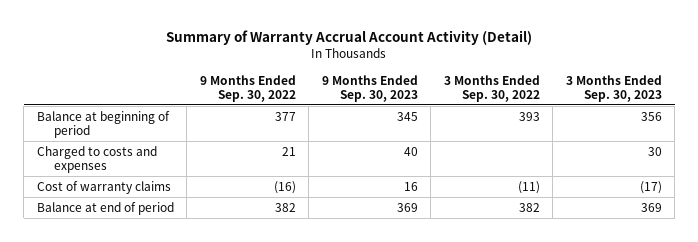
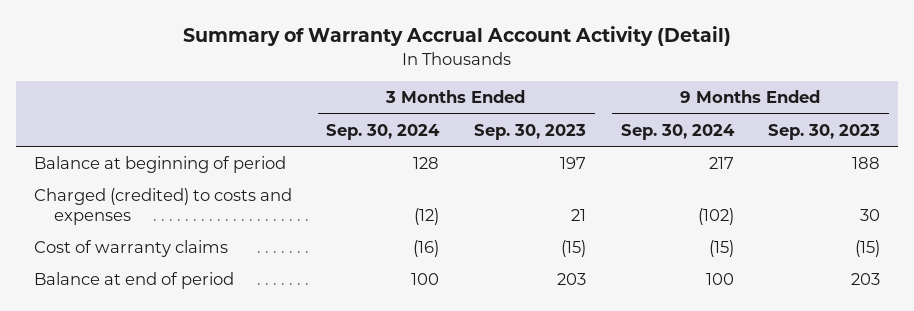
- | 9 Months Ended Sep. 30, 2022 | 9 Months Ended Sep. 30, 2023 | 3 Months Ended Sep. 30, 2022 | 3 Months Ended Sep. 30, 2023
+ | 3 Months Ended Sep. 30, 2024 | 3 Months Ended Sep. 30, 2023 | 9 Months Ended Sep. 30, 2024 | 9 Months Ended Sep. 30, 2023
- Balance at beginning of period | 377 | 345 | 393 | 356
- Charged to costs and expenses | 21 | 40 | | 30
- Cost of warranty claims | (16) | 16 | (11) | (17)
- Balance at end of period | 382 | 369 | 382 | 369
+ Balance at beginning of period | 128 | 197 | 217 | 188
+ Charged (credited) to costs and expenses | (12) | 21 | (102) | 30
+ Cost of warranty claims | (16) | (15) | (15) | (15)
+ Balance at end of period | 100 | 203 | 100 | 203

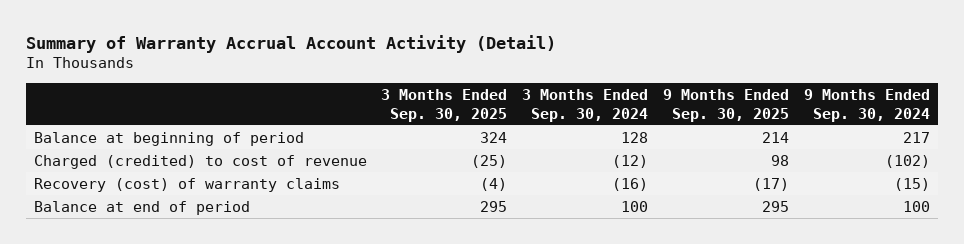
- | 3 Months Ended Sep. 30, 2024 | 3 Months Ended Sep. 30, 2023 | 9 Months Ended Sep. 30, 2024 | 9 Months Ended Sep. 30, 2023
+ | 3 Months Ended Sep. 30, 2025 | 3 Months Ended Sep. 30, 2024 | 9 Months Ended Sep. 30, 2025 | 9 Months Ended Sep. 30, 2024
- Charged (credited) to costs and expenses | (12) | 21 | (102) | 30
- Cost of warranty claims | (16) | (15) | (15) | (15)
+ Charged (credited) to cost of revenue | (25) | (12) | 98 | (102)
+ Recovery (cost) of warranty claims | (4) | (16) | (17) | (15)

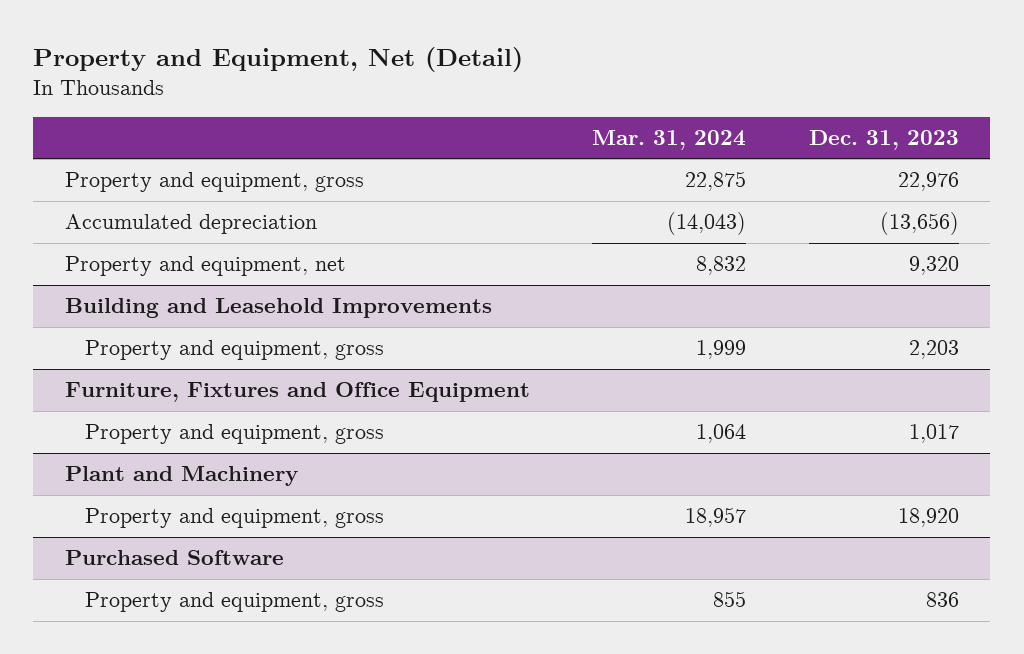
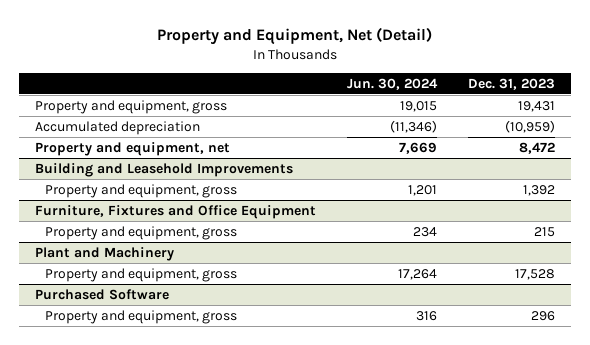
- | Mar. 31, 2024 | Dec. 31, 2023
+ | Jun. 30, 2024 | Dec. 31, 2023
- Property and equipment, gross | 22,875 | 22,976
- Accumulated depreciation | (14,043) | (13,656)
- Property and equipment, net | 8,832 | 9,320
+ Property and equipment, gross | 19,015 | 19,431
+ Accumulated depreciation | (11,346) | (10,959)
+ Property and equipment, net | 7,669 | 8,472
@ Building and Leasehold Improvements
- Property and equipment, gross | 1,999 | 2,203
+ Property and equipment, gross | 1,201 | 1,392
@ Furniture, Fixtures and Office Equipment
- Property and equipment, gross | 1,064 | 1,017
+ Property and equipment, gross | 234 | 215
@ Plant and Machinery
- Property and equipment, gross | 18,957 | 18,920
+ Property and equipment, gross | 17,264 | 17,528
@ Purchased Software
- Property and equipment, gross | 855 | 836
+ Property and equipment, gross | 316 | 296

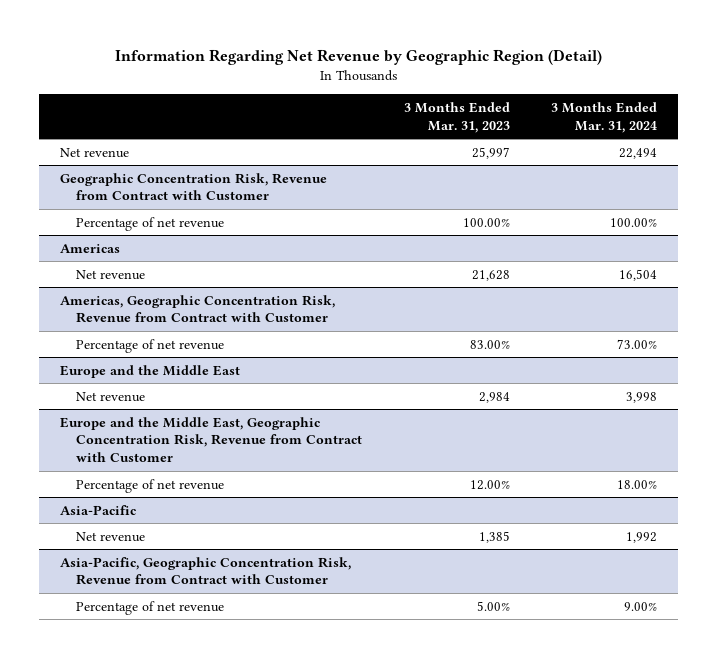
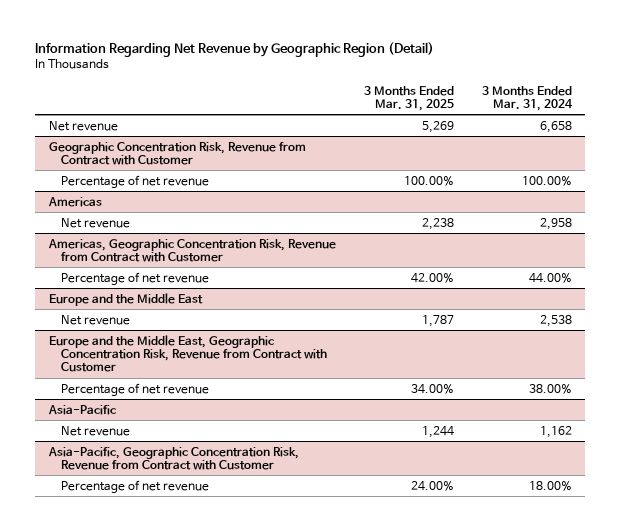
- | 3 Months Ended Mar. 31, 2023 | 3 Months Ended Mar. 31, 2024
+ | 3 Months Ended Mar. 31, 2025 | 3 Months Ended Mar. 31, 2024
- Net revenue | 25,997 | 22,494
+ Net revenue | 5,269 | 6,658
@ Americas
- Net revenue | 21,628 | 16,504
+ Net revenue | 2,238 | 2,958
@ Americas, Geographic Concentration Risk, Revenue from Contract with Customer
- Percentage of net revenue | 83.00% | 73.00%
+ Percentage of net revenue | 42.00% | 44.00%
@ Europe and the Middle East
- Net revenue | 2,984 | 3,998
+ Net revenue | 1,787 | 2,538
@ Europe and the Middle East, Geographic Concentration Risk, Revenue from Contract with Customer
- Percentage of net revenue | 12.00% | 18.00%
+ Percentage of net revenue | 34.00% | 38.00%
@ Asia-Pacific
- Net revenue | 1,385 | 1,992
+ Net revenue | 1,244 | 1,162
@ Asia-Pacific, Geographic Concentration Risk, Revenue from Contract with Customer
- Percentage of net revenue | 5.00% | 9.00%
+ Percentage of net revenue | 24.00% | 18.00%

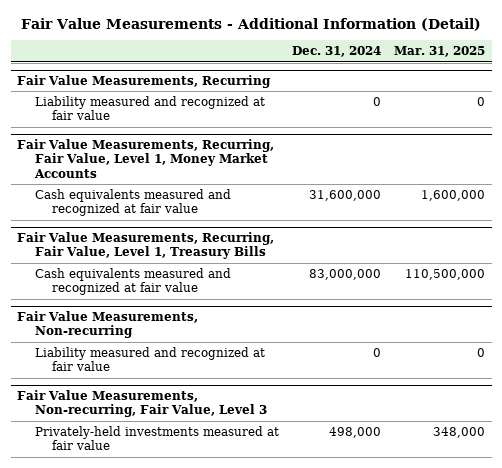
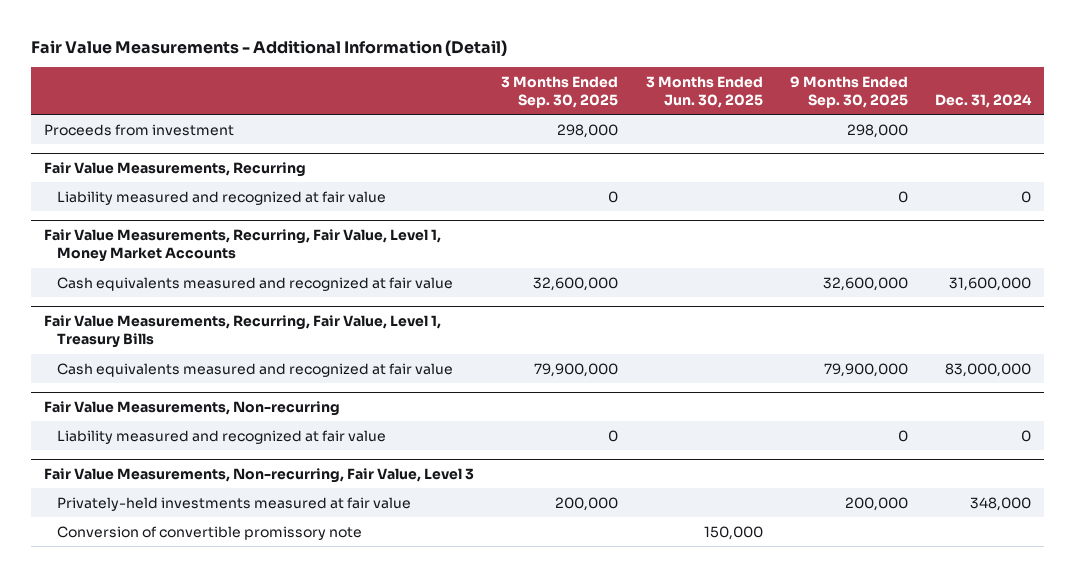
- | Dec. 31, 2024 | Mar. 31, 2025
+ | 3 Months Ended Sep. 30, 2025 | 3 Months Ended Jun. 30, 2025 | 9 Months Ended Sep. 30, 2025 | Dec. 31, 2024
+ Proceeds from investment | 298,000 | | 298,000 |
@ Fair Value Measurements, Non-recurring, Fair Value, Level 3
- Privately-held investments measured at fair value | 498,000 | 348,000
+ Privately-held investments measured at fair value | 200,000 | | 200,000 | 348,000
+ Conversion of convertible promissory note | | 150,000 | |

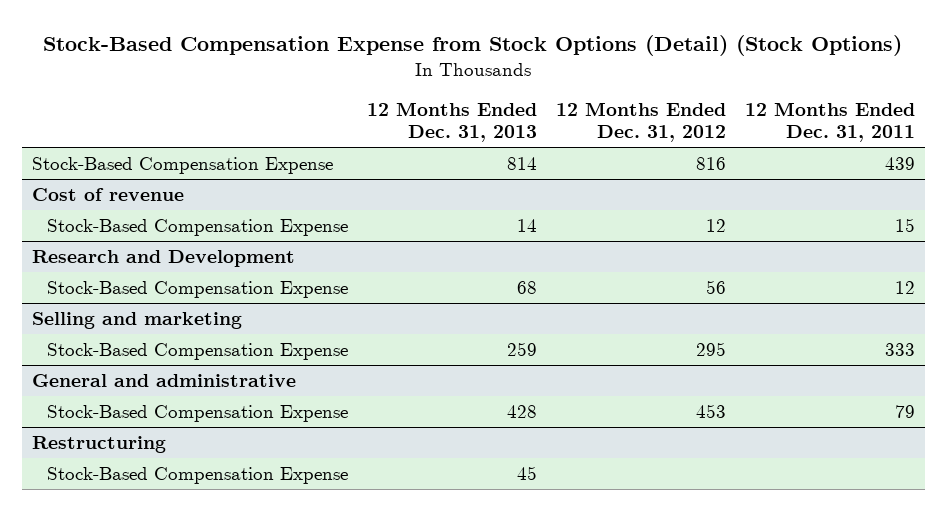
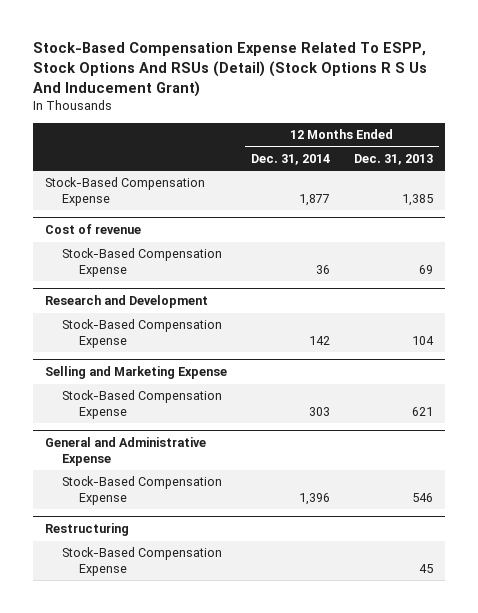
- Stock-Based Compensation Expense from Stock Options (Detail) (Stock Options)
+ Stock-Based Compensation Expense Related To ESPP, Stock Options And RSUs (Detail) (Stock Options R S Us And Inducement Grant)
- | 12 Months Ended Dec. 31, 2013 | 12 Months Ended Dec. 31, 2012 | 12 Months Ended Dec. 31, 2011
+ | 12 Months Ended Dec. 31, 2014 | 12 Months Ended Dec. 31, 2013
- Stock-Based Compensation Expense | 814 | 816 | 439
+ Stock-Based Compensation Expense | 1,877 | 1,385
@ Cost of revenue
- Stock-Based Compensation Expense | 14 | 12 | 15
+ Stock-Based Compensation Expense | 36 | 69
@ Research and Development
- Stock-Based Compensation Expense | 68 | 56 | 12
- Selling and marketing
- Stock-Based Compensation Expense | 259 | 295 | 333
- General and administrative
- Stock-Based Compensation Expense | 428 | 453 | 79
@ Research and Development
+ Stock-Based Compensation Expense | 142 | 104
+ Selling and Marketing Expense
+ Stock-Based Compensation Expense | 303 | 621
+ General and Administrative Expense
+ Stock-Based Compensation Expense | 1,396 | 546

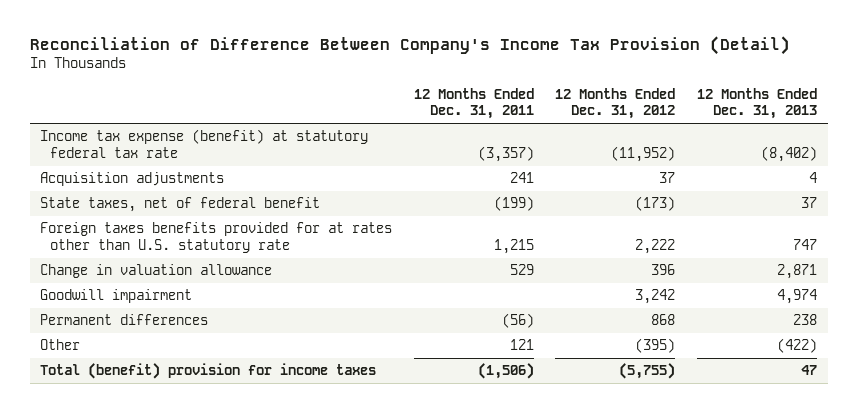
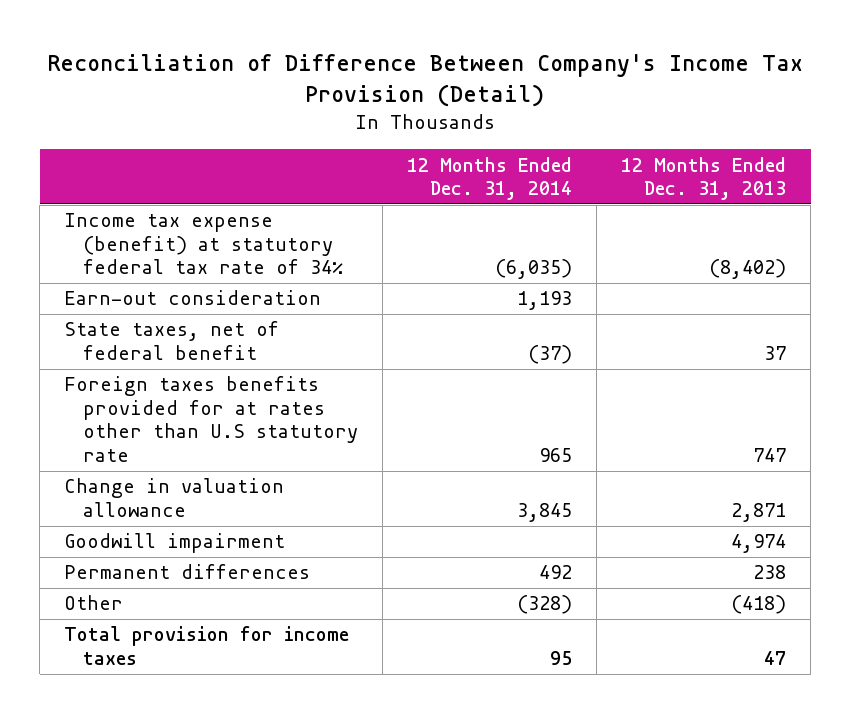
- | 12 Months Ended Dec. 31, 2011 | 12 Months Ended Dec. 31, 2012 | 12 Months Ended Dec. 31, 2013
+ | 12 Months Ended Dec. 31, 2014 | 12 Months Ended Dec. 31, 2013
- Income tax expense (benefit) at statutory federal tax rate | (3,357) | (11,952) | (8,402)
- Acquisition adjustments | 241 | 37 | 4
+ Income tax expense (benefit) at statutory federal tax rate of 34% | (6,035) | (8,402)
+ Earn-out consideration | 1,193 |
- Foreign taxes benefits provided for at rates other than U.S. statutory rate | 1,215 | 2,222 | 747
+ Foreign taxes benefits provided for at rates other than U.S statutory rate | 965 | 747
- Other | 121 | (395) | (422)
- Total (benefit) provision for income taxes | (1,506) | (5,755) | 47
+ Other | (328) | (418)
+ Total provision for income taxes | 95 | 47

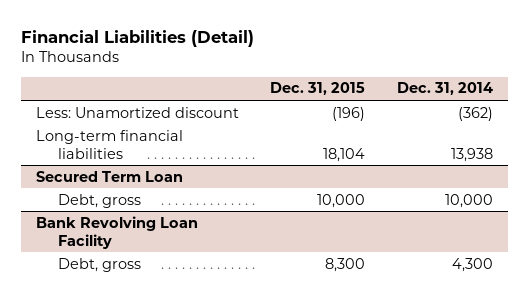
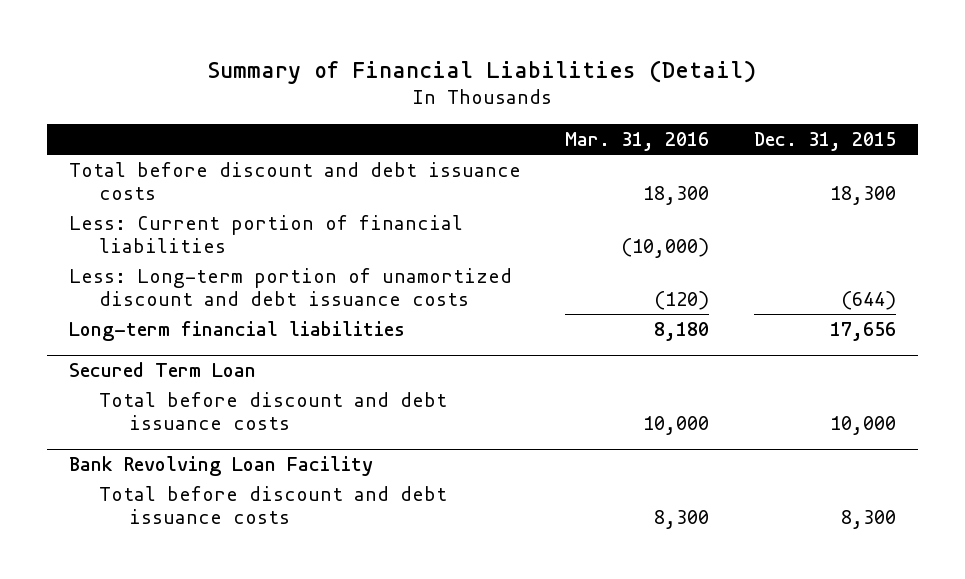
- Financial Liabilities (Detail)
+ Summary of Financial Liabilities (Detail)
- | Dec. 31, 2015 | Dec. 31, 2014
+ | Mar. 31, 2016 | Dec. 31, 2015
- Less: Unamortized discount | (196) | (362)
- Long-term financial liabilities | 18,104 | 13,938
+ Total before discount and debt issuance costs | 18,300 | 18,300
+ Less: Current portion of financial liabilities | (10,000) |
+ Less: Long-term portion of unamortized discount and debt issuance costs | (120) | (644)
+ Long-term financial liabilities | 8,180 | 17,656
@ Secured Term Loan
- Debt, gross | 10,000 | 10,000
+ Total before discount and debt issuance costs | 10,000 | 10,000
@ Bank Revolving Loan Facility
- Debt, gross | 8,300 | 4,300
+ Total before discount and debt issuance costs | 8,300 | 8,300

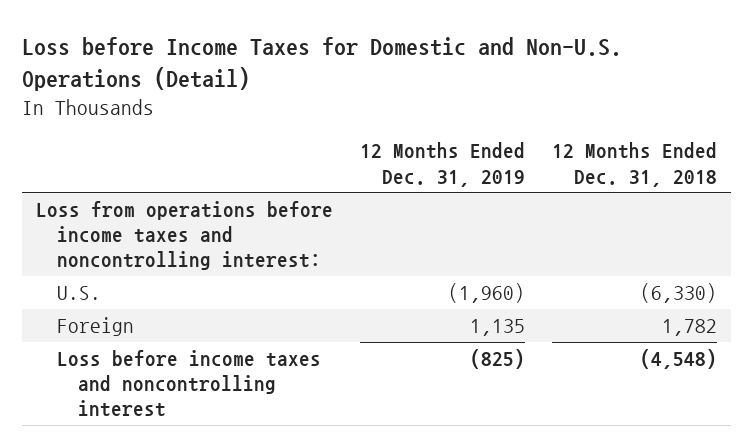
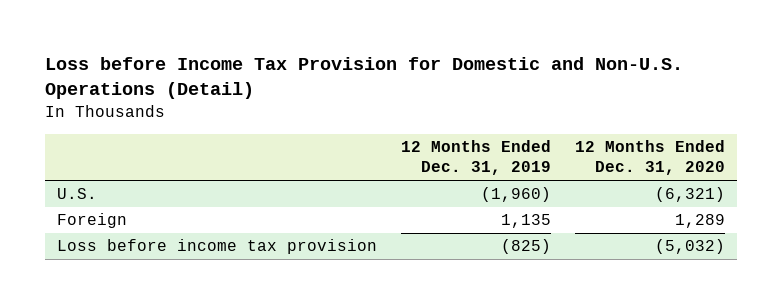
- Loss before Income Taxes for Domestic and Non-U.S. Operations (Detail)
+ Loss before Income Tax Provision for Domestic and Non-U.S. Operations (Detail)
- | 12 Months Ended Dec. 31, 2019 | 12 Months Ended Dec. 31, 2018
+ | 12 Months Ended Dec. 31, 2019 | 12 Months Ended Dec. 31, 2020
- Loss from operations before income taxes and noncontrolling interest:
- Loss before income taxes and noncontrolling interest | (825) | (4,548)
+ Loss before income tax provision | (825) | (5,032)

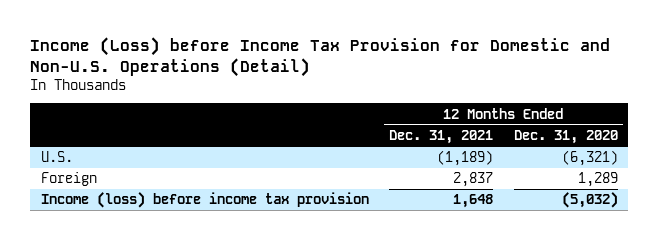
- Loss before Income Tax Provision for Domestic and Non-U.S. Operations (Detail)
+ Income (Loss) before Income Tax Provision for Domestic and Non-U.S. Operations (Detail)
- | 12 Months Ended Dec. 31, 2019 | 12 Months Ended Dec. 31, 2020
+ | 12 Months Ended Dec. 31, 2021 | 12 Months Ended Dec. 31, 2020
- Loss before income tax provision | (825) | (5,032)
+ Income (loss) before income tax provision | 1,648 | (5,032)

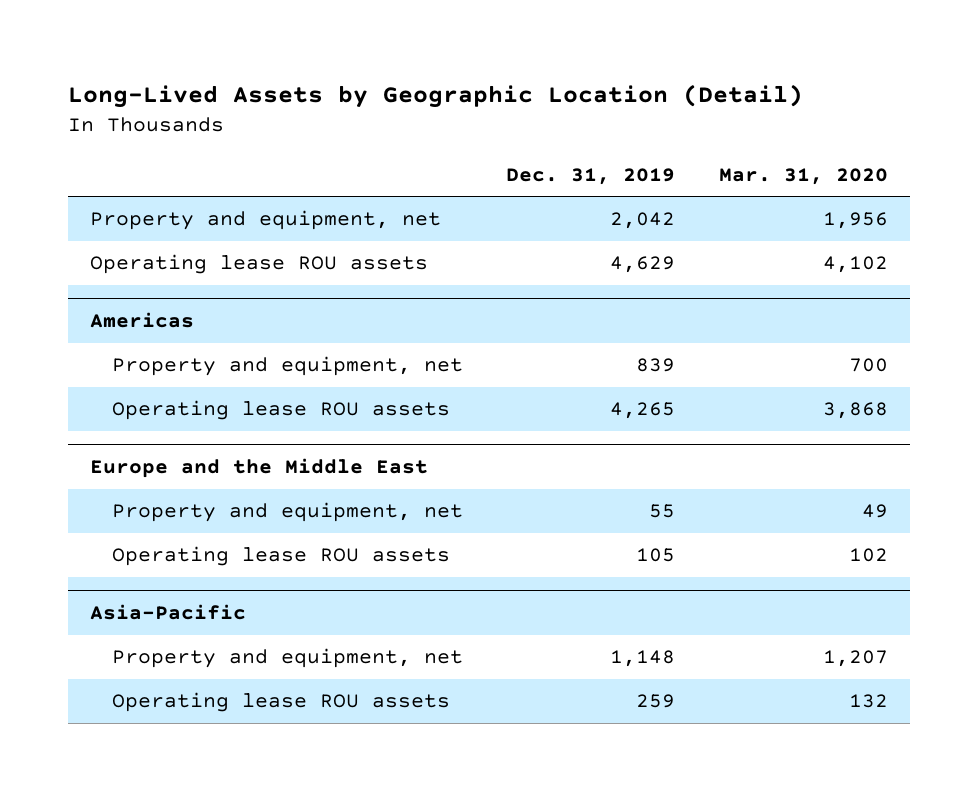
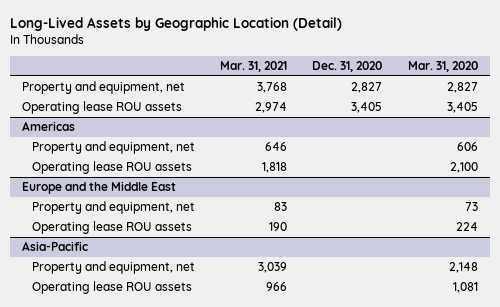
- | Dec. 31, 2019 | Mar. 31, 2020
+ | Mar. 31, 2021 | Dec. 31, 2020 | Mar. 31, 2020
- Property and equipment, net | 2,042 | 1,956
- Operating lease ROU assets | 4,629 | 4,102
+ Property and equipment, net | 3,768 | 2,827 | 2,827
+ Operating lease ROU assets | 2,974 | 3,405 | 3,405
@ Americas
- Property and equipment, net | 839 | 700
- Operating lease ROU assets | 4,265 | 3,868
+ Property and equipment, net | 646 | | 606
+ Operating lease ROU assets | 1,818 | | 2,100
@ Europe and the Middle East
- Property and equipment, net | 55 | 49
- Operating lease ROU assets | 105 | 102
+ Property and equipment, net | 83 | | 73
+ Operating lease ROU assets | 190 | | 224
@ Asia-Pacific
- Property and equipment, net | 1,148 | 1,207
- Operating lease ROU assets | 259 | 132
+ Property and equipment, net | 3,039 | | 2,148
+ Operating lease ROU assets | 966 | | 1,081

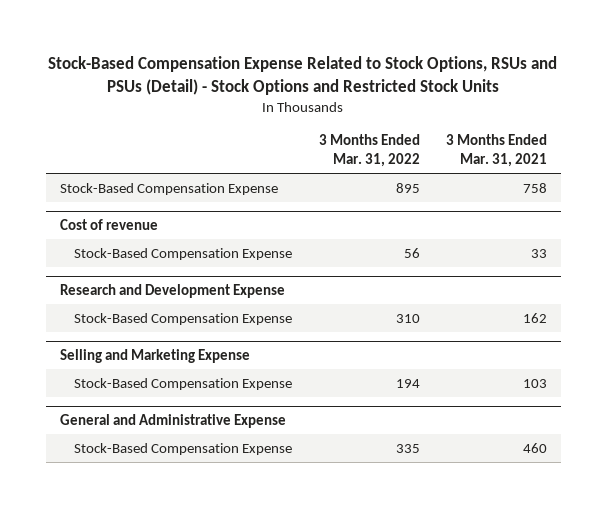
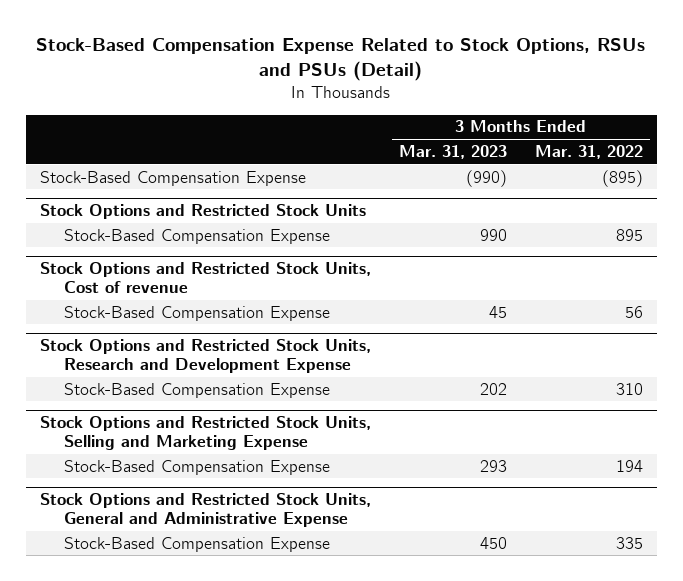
- Stock-Based Compensation Expense Related to Stock Options, RSUs and PSUs (Detail) - Stock Options and Restricted Stock Units
+ Stock-Based Compensation Expense Related to Stock Options, RSUs and PSUs (Detail)
- | 3 Months Ended Mar. 31, 2022 | 3 Months Ended Mar. 31, 2021
+ | 3 Months Ended Mar. 31, 2023 | 3 Months Ended Mar. 31, 2022
+ Stock-Based Compensation Expense | (990) | (895)
+ Stock Options and Restricted Stock Units
- Cost of revenue
+ Stock Options and Restricted Stock Units, Cost of revenue
- Research and Development Expense
+ Stock Options and Restricted Stock Units, Research and Development Expense
- Selling and Marketing Expense
+ Stock Options and Restricted Stock Units, Selling and Marketing Expense
- General and Administrative Expense
+ Stock Options and Restricted Stock Units, General and Administrative Expense

